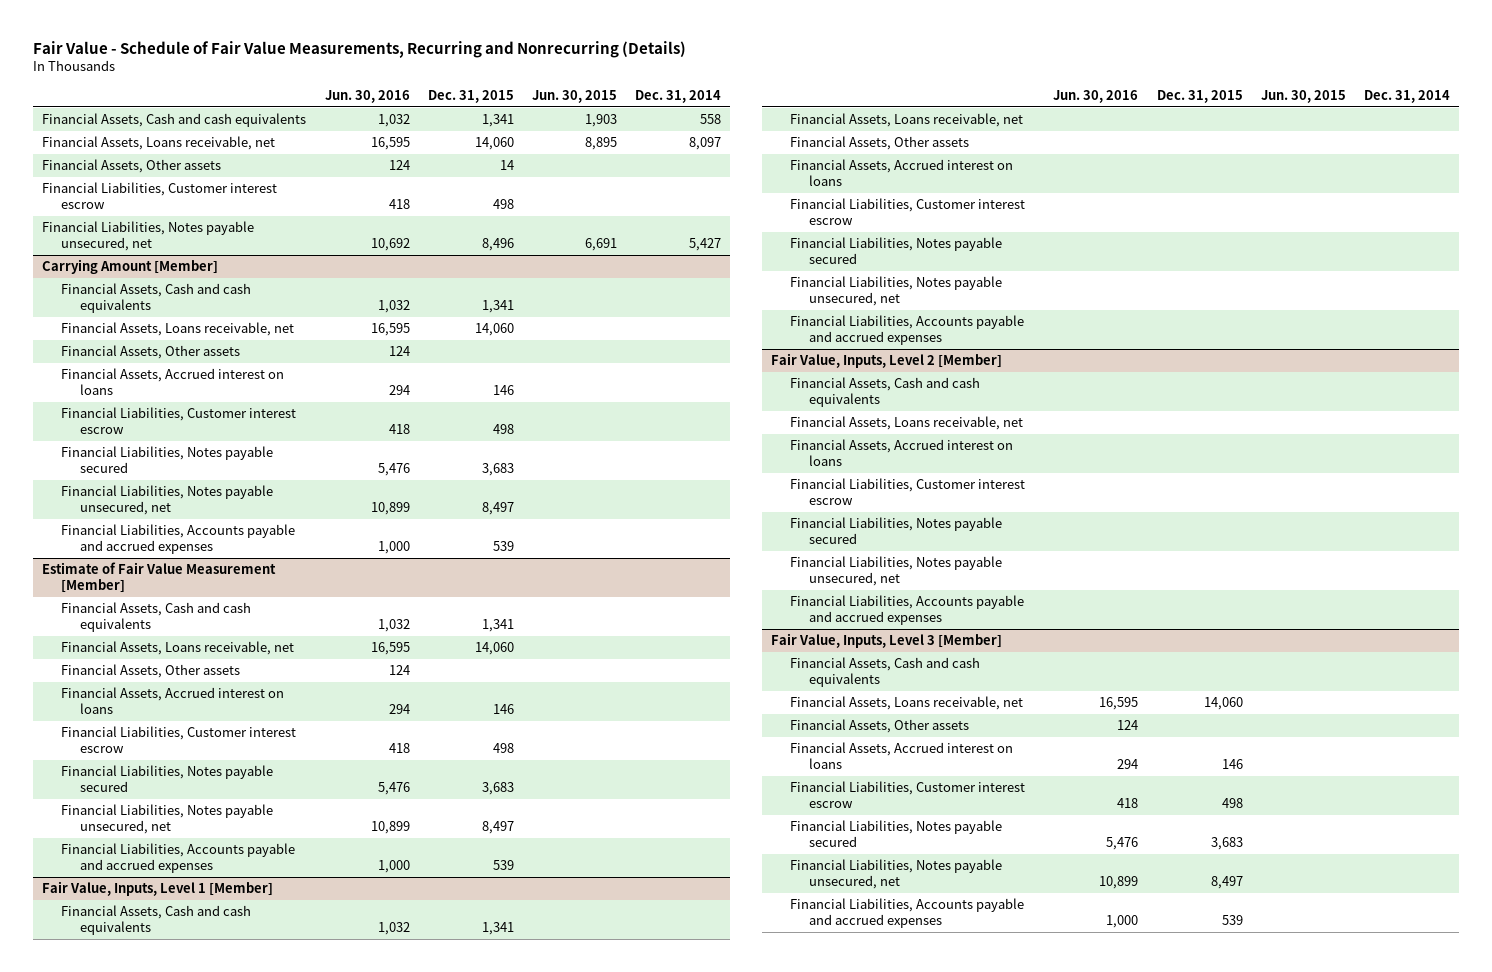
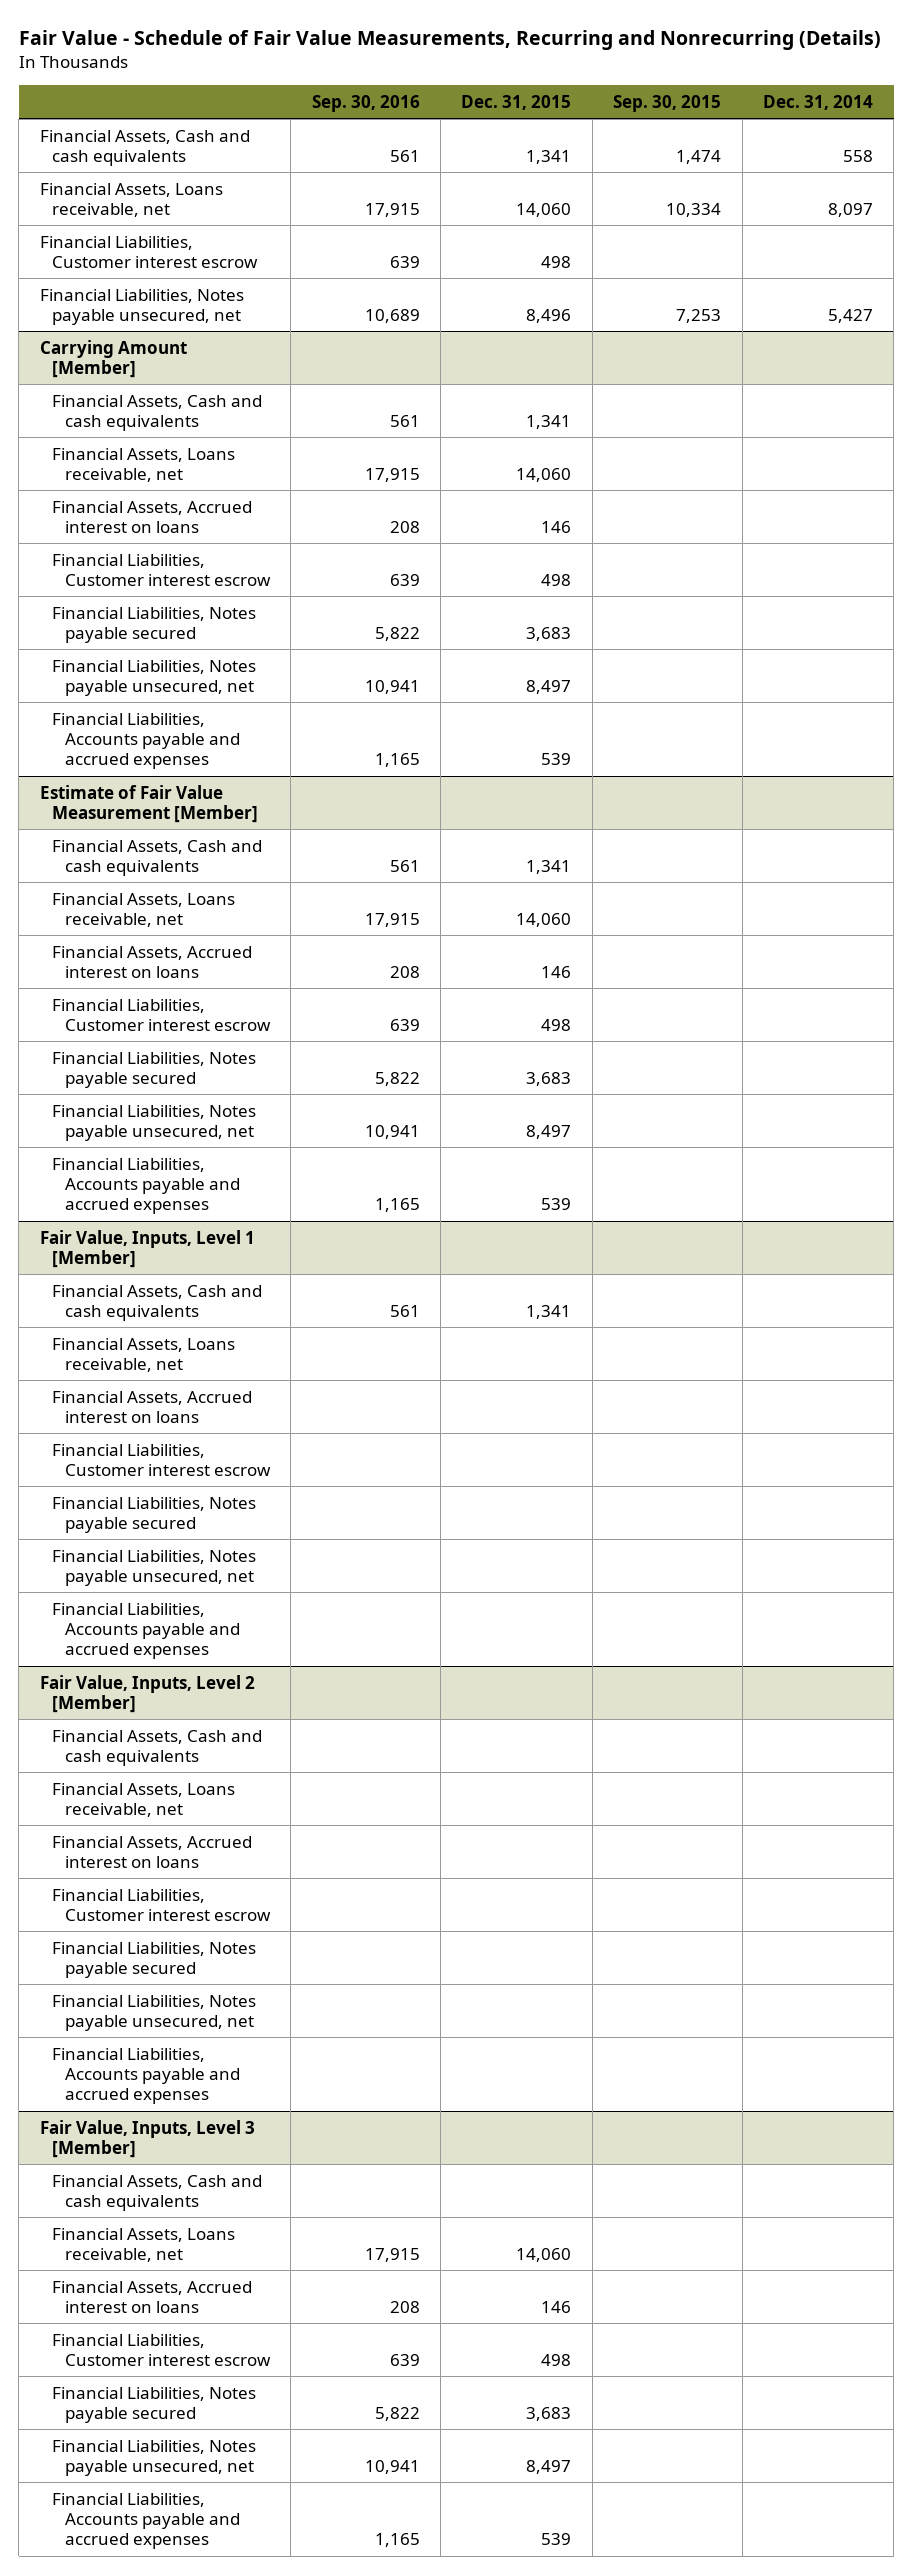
- | Jun. 30, 2016 | Dec. 31, 2015 | Jun. 30, 2015 | Dec. 31, 2014
+ | Sep. 30, 2016 | Dec. 31, 2015 | Sep. 30, 2015 | Dec. 31, 2014
- Financial Assets, Other assets | 124 | 14 | |
@ Carrying Amount [Member]
- Financial Assets, Other assets | 124 | | |
@ Estimate of Fair Value Measurement [Member]
- Financial Assets, Other assets | 124 | | |
@ Fair Value, Inputs, Level 1 [Member]
- Financial Assets, Other assets
@ Fair Value, Inputs, Level 3 [Member]
- Financial Assets, Other assets | 124 | | |

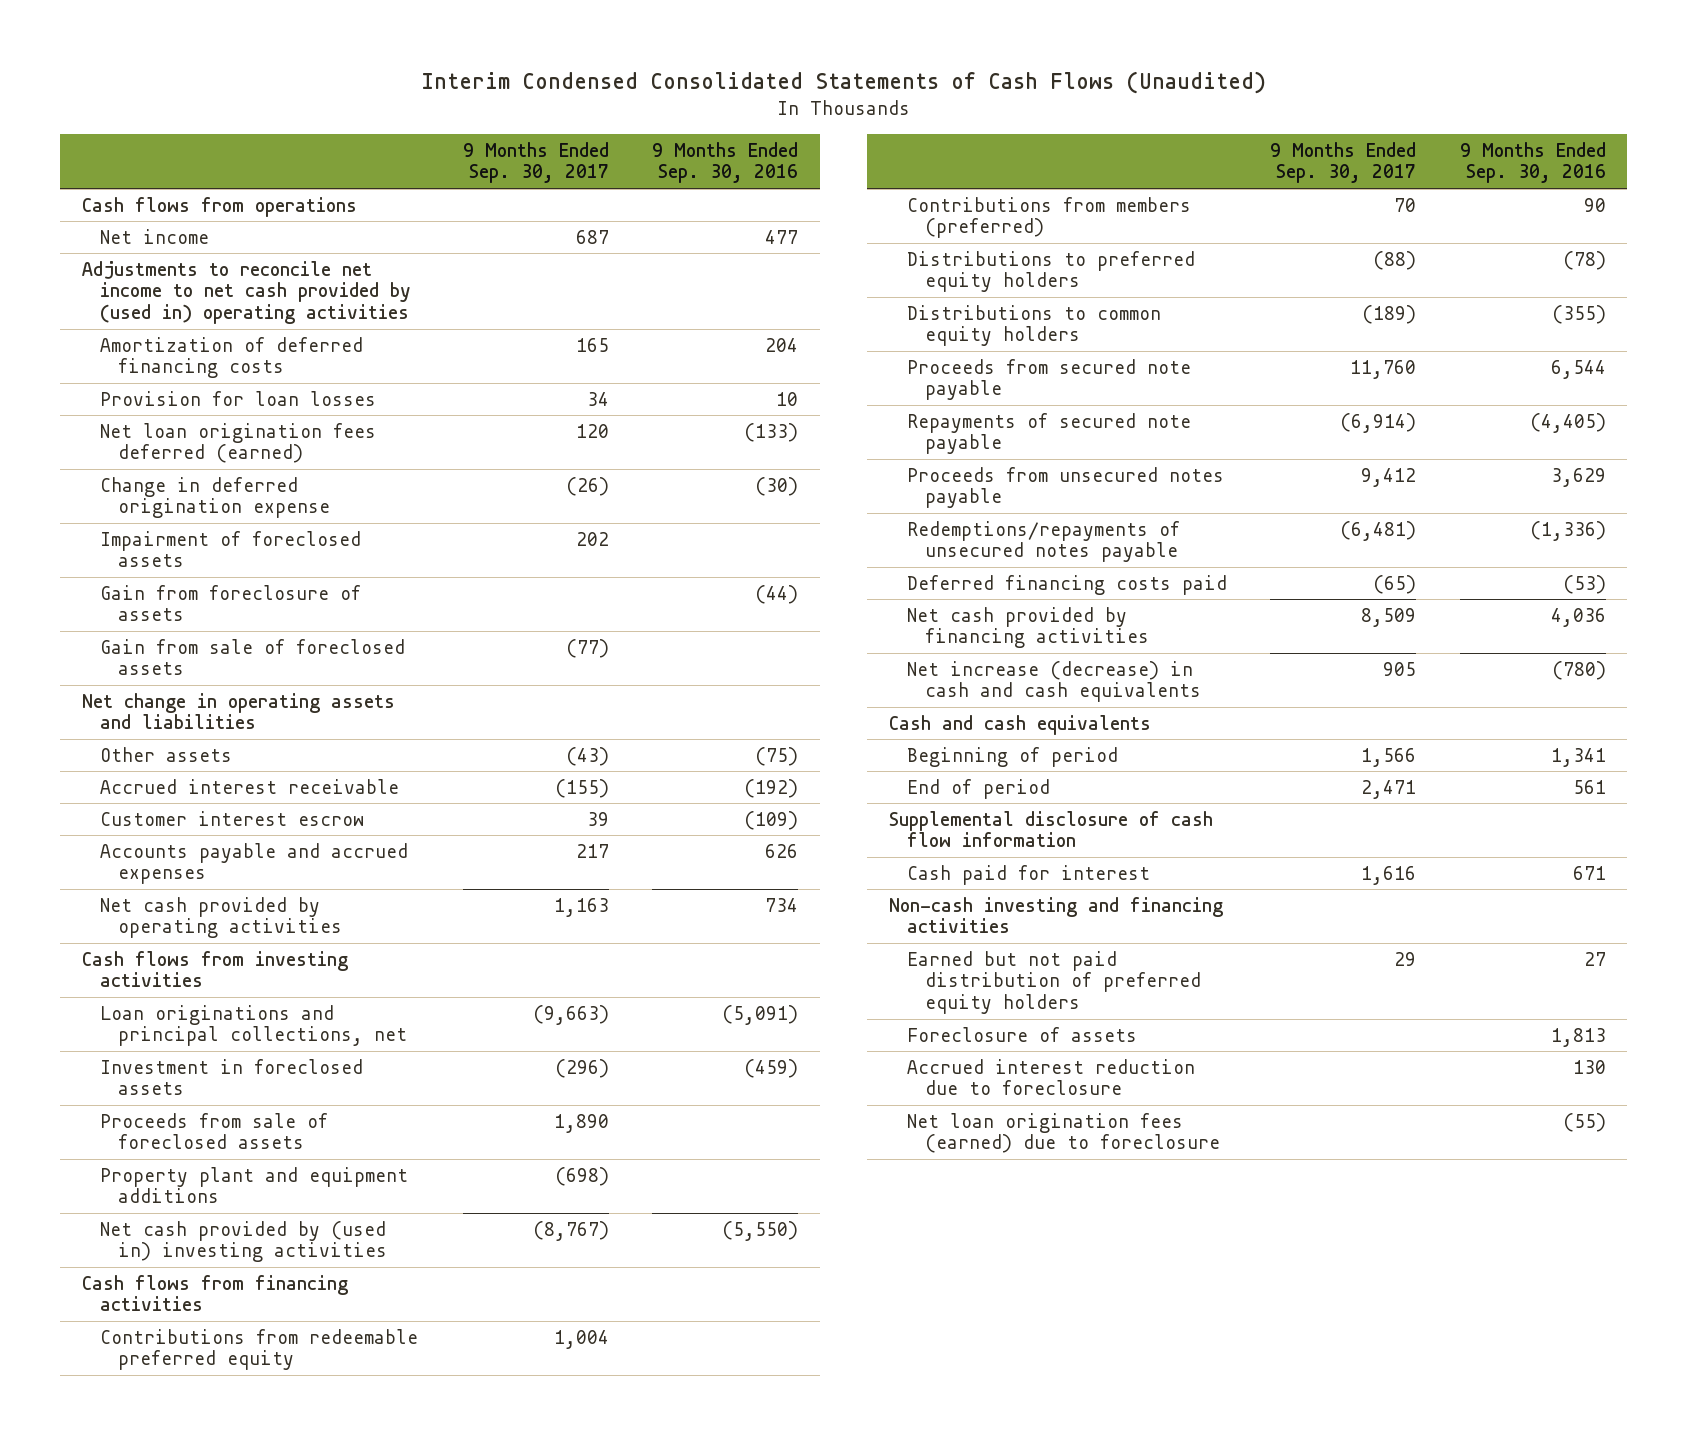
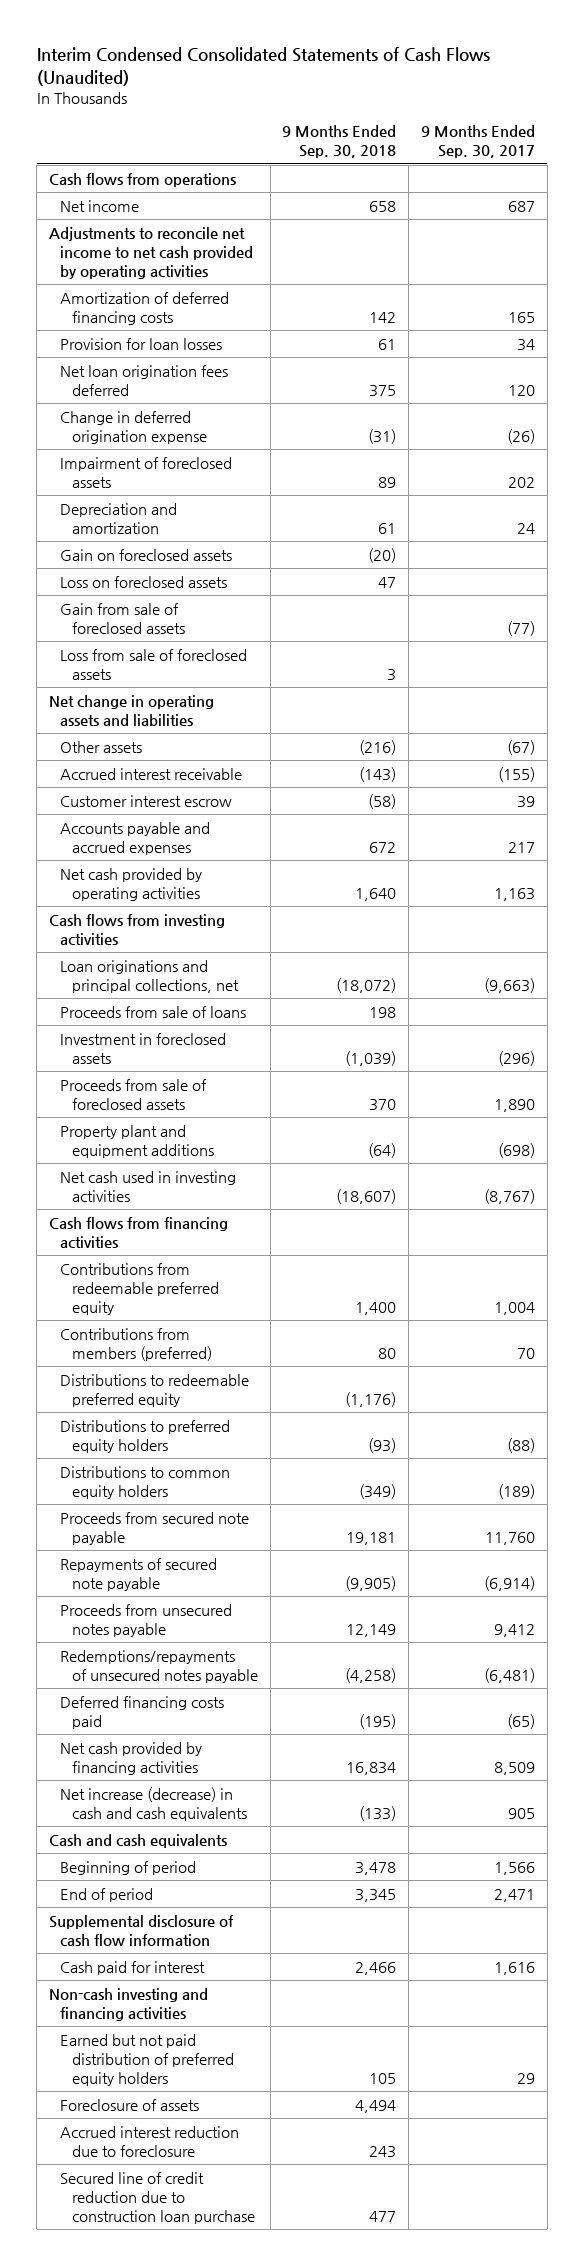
- | 9 Months Ended Sep. 30, 2017 | 9 Months Ended Sep. 30, 2016
+ | 9 Months Ended Sep. 30, 2018 | 9 Months Ended Sep. 30, 2017
- Adjustments to reconcile net income to net cash provided by (used in) operating activities
+ Adjustments to reconcile net income to net cash provided by operating activities
- Net loan origination fees deferred (earned) | 120 | (133)
+ Net loan origination fees deferred | 375 | 120
- Gain from foreclosure of assets | | (44)
+ Depreciation and amortization | 61 | 24
+ Gain on foreclosed assets | (20) |
+ Loss on foreclosed assets | 47 |
+ Loss from sale of foreclosed assets | 3 |
- Other assets | (43) | (75)
+ Other assets | (216) | (67)
+ Proceeds from sale of loans | 198 |
- Net cash provided by (used in) investing activities | (8,767) | (5,550)
+ Net cash used in investing activities | (18,607) | (8,767)
+ Distributions to redeemable preferred equity | (1,176) |
- Net loan origination fees (earned) due to foreclosure | | (55)
+ Secured line of credit reduction due to construction loan purchase | 477 |

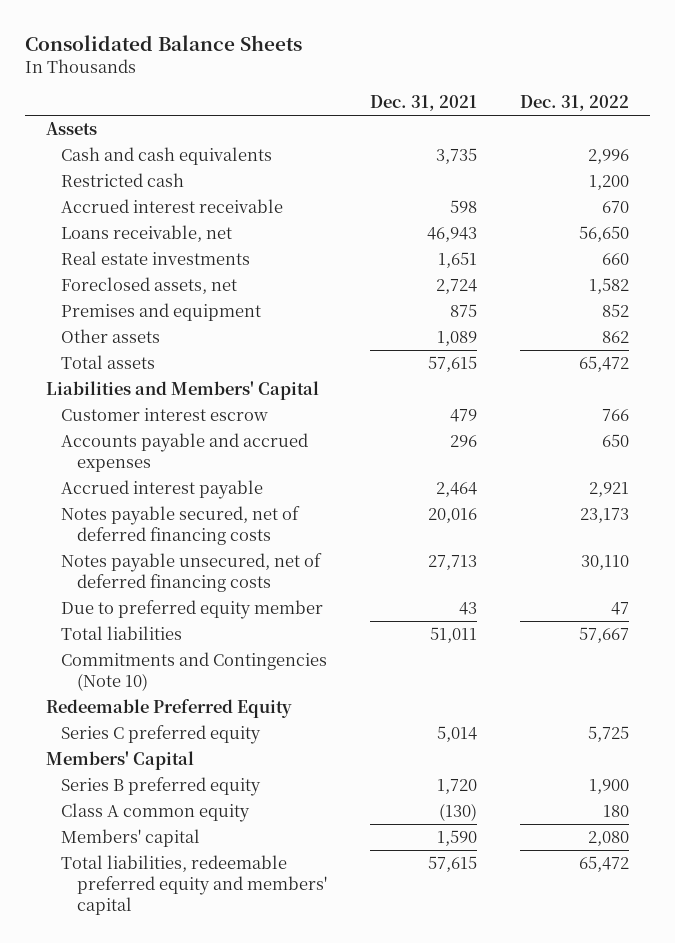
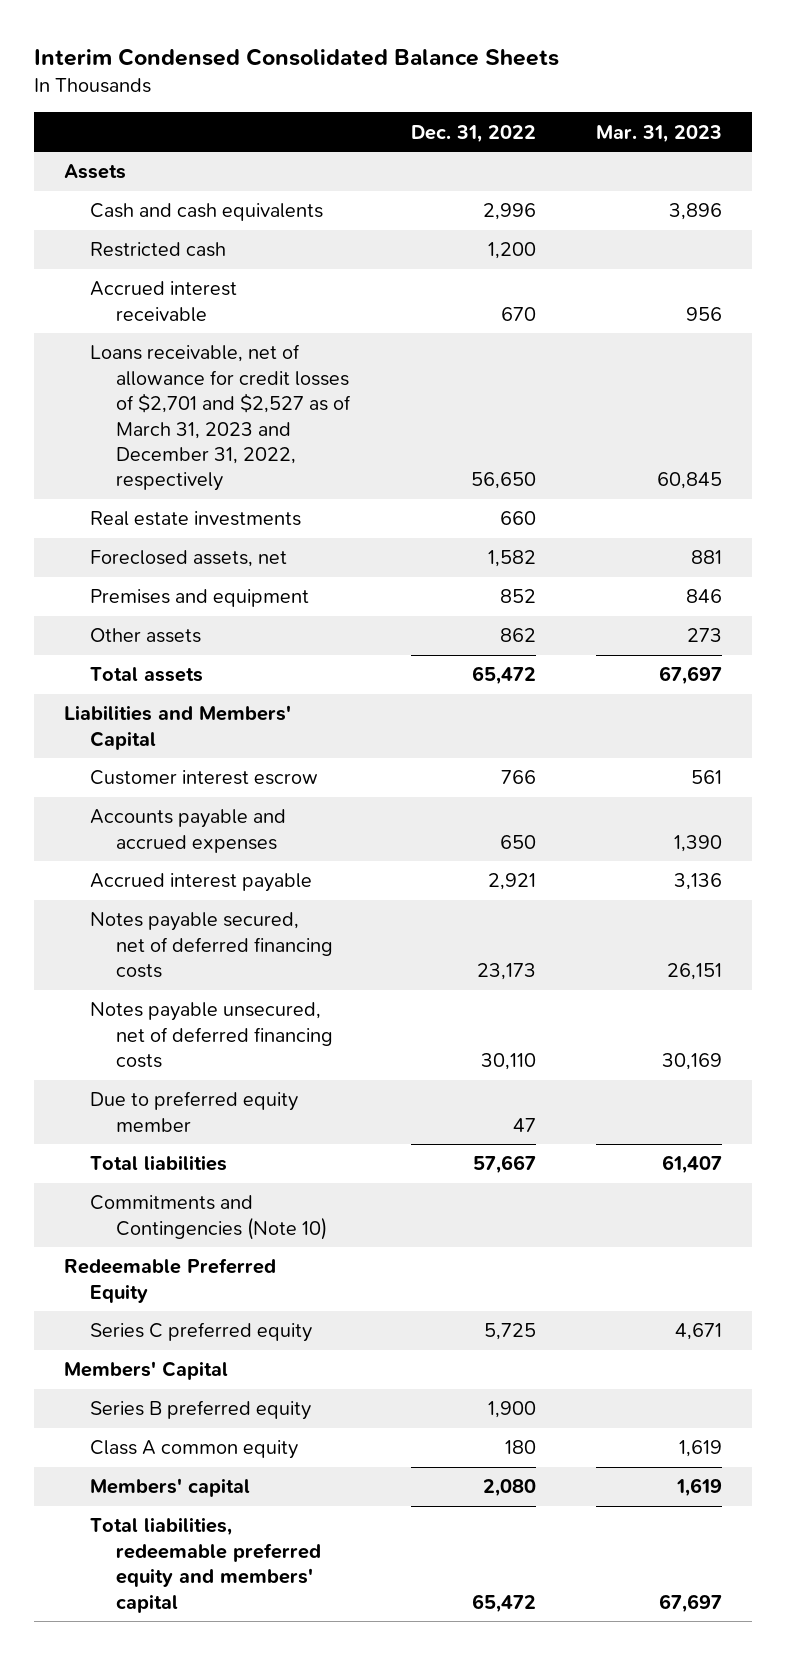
- Consolidated Balance Sheets
+ Interim Condensed Consolidated Balance Sheets
- | Dec. 31, 2021 | Dec. 31, 2022
+ | Dec. 31, 2022 | Mar. 31, 2023
- Loans receivable, net | 46,943 | 56,650
+ Loans receivable, net of allowance for credit losses of $2,701 and $2,527 as of March 31, 2023 and December 31, 2022, respectively | 56,650 | 60,845

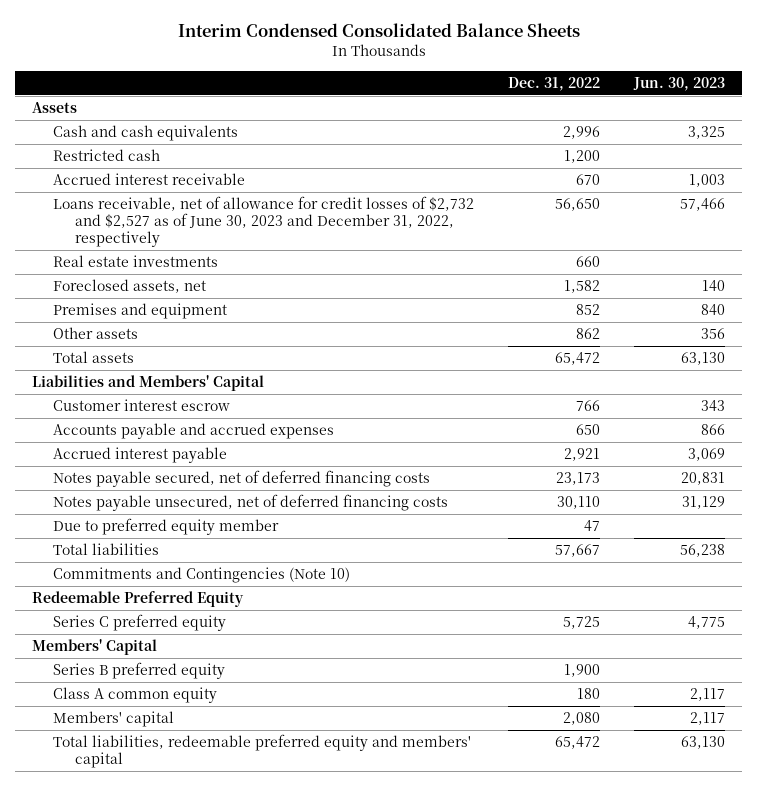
- | Dec. 31, 2022 | Mar. 31, 2023
+ | Dec. 31, 2022 | Jun. 30, 2023
- Loans receivable, net of allowance for credit losses of $2,701 and $2,527 as of March 31, 2023 and December 31, 2022, respectively | 56,650 | 60,845
+ Loans receivable, net of allowance for credit losses of $2,732 and $2,527 as of June 30, 2023 and December 31, 2022, respectively | 56,650 | 57,466

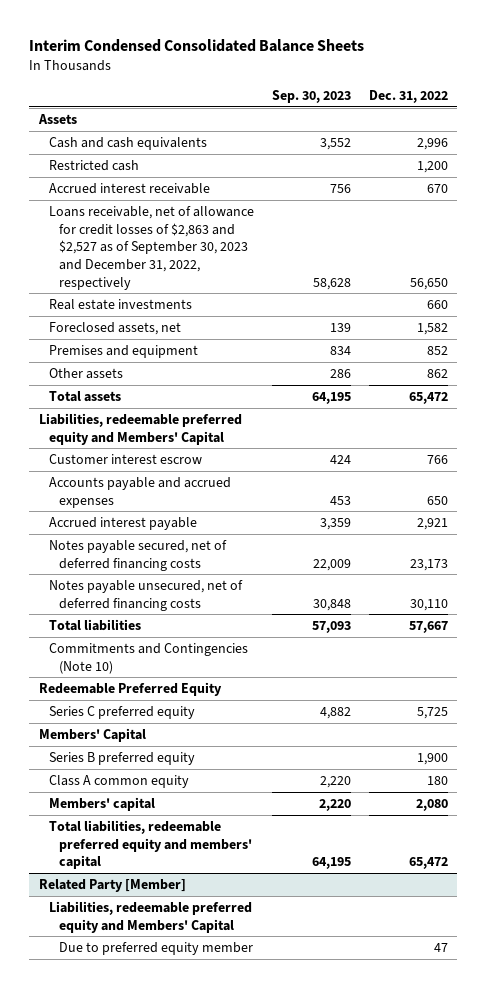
- | Dec. 31, 2022 | Jun. 30, 2023
+ | Sep. 30, 2023 | Dec. 31, 2022
- Loans receivable, net of allowance for credit losses of $2,732 and $2,527 as of June 30, 2023 and December 31, 2022, respectively | 56,650 | 57,466
+ Loans receivable, net of allowance for credit losses of $2,863 and $2,527 as of September 30, 2023 and December 31, 2022, respectively | 58,628 | 56,650
- Liabilities and Members' Capital
+ Liabilities, redeemable preferred equity and Members' Capital
- Due to preferred equity member | 47 |
+ Related Party [Member]
+ Liabilities, redeemable preferred equity and Members' Capital
+ Due to preferred equity member | | 47

